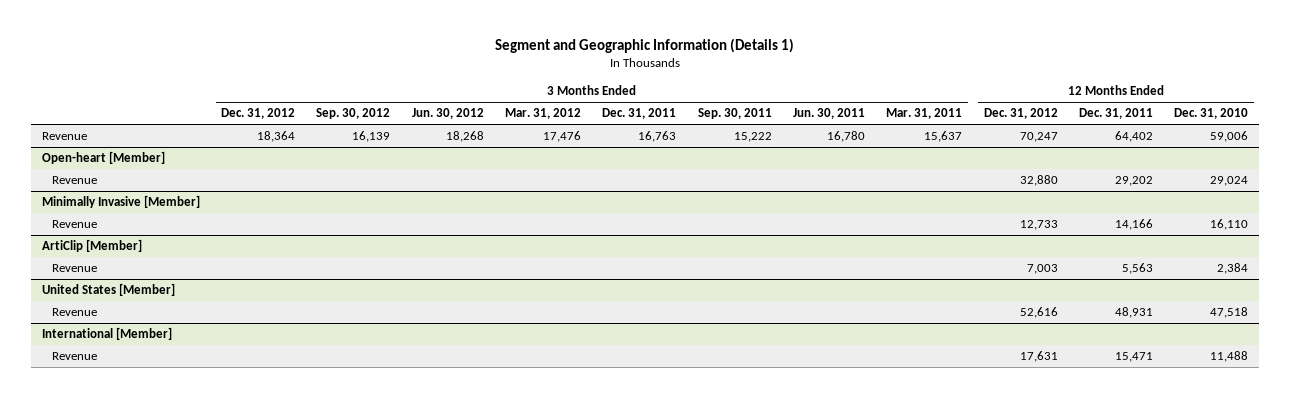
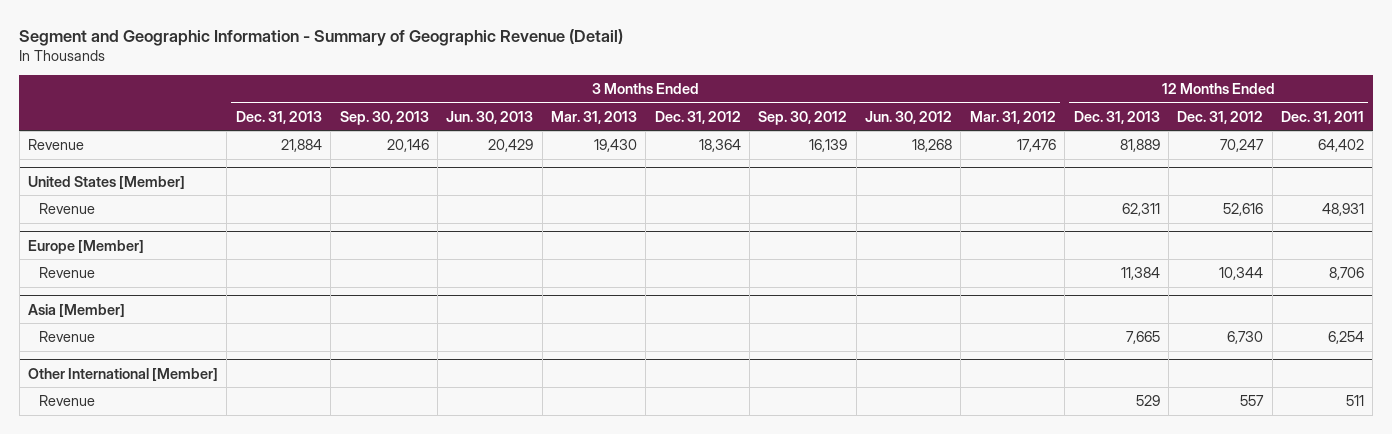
- Segment and Geographic Information (Details 1)
+ Segment and Geographic Information - Summary of Geographic Revenue (Detail)
- | 3 Months Ended Dec. 31, 2012 | 3 Months Ended Sep. 30, 2012 | 3 Months Ended Jun. 30, 2012 | 3 Months Ended Mar. 31, 2012 | 3 Months Ended Dec. 31, 2011 | 3 Months Ended Sep. 30, 2011 | 3 Months Ended Jun. 30, 2011 | 3 Months Ended Mar. 31, 2011 | 12 Months Ended Dec. 31, 2012 | 12 Months Ended Dec. 31, 2011 | 12 Months Ended Dec. 31, 2010
+ | 3 Months Ended Dec. 31, 2013 | 3 Months Ended Sep. 30, 2013 | 3 Months Ended Jun. 30, 2013 | 3 Months Ended Mar. 31, 2013 | 3 Months Ended Dec. 31, 2012 | 3 Months Ended Sep. 30, 2012 | 3 Months Ended Jun. 30, 2012 | 3 Months Ended Mar. 31, 2012 | 12 Months Ended Dec. 31, 2013 | 12 Months Ended Dec. 31, 2012 | 12 Months Ended Dec. 31, 2011
- Open-heart [Member]
- Revenue | | | | | | | | | 32,880 | 29,202 | 29,024
- Minimally Invasive [Member]
- Revenue | | | | | | | | | 12,733 | 14,166 | 16,110
- ArtiClip [Member]
- Revenue | | | | | | | | | 7,003 | 5,563 | 2,384
- International [Member]
- Revenue | | | | | | | | | 17,631 | 15,471 | 11,488
+ Europe [Member]
+ Revenue | | | | | | | | | 11,384 | 10,344 | 8,706
+ Asia [Member]
+ Revenue | | | | | | | | | 7,665 | 6,730 | 6,254
+ Other International [Member]
+ Revenue | | | | | | | | | 529 | 557 | 511

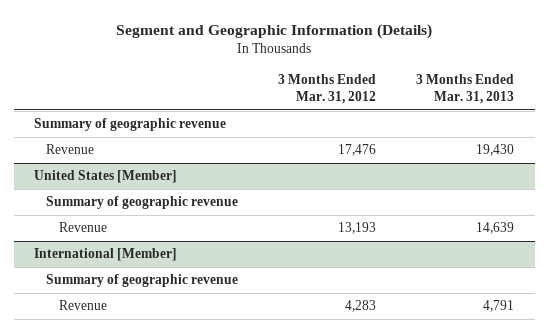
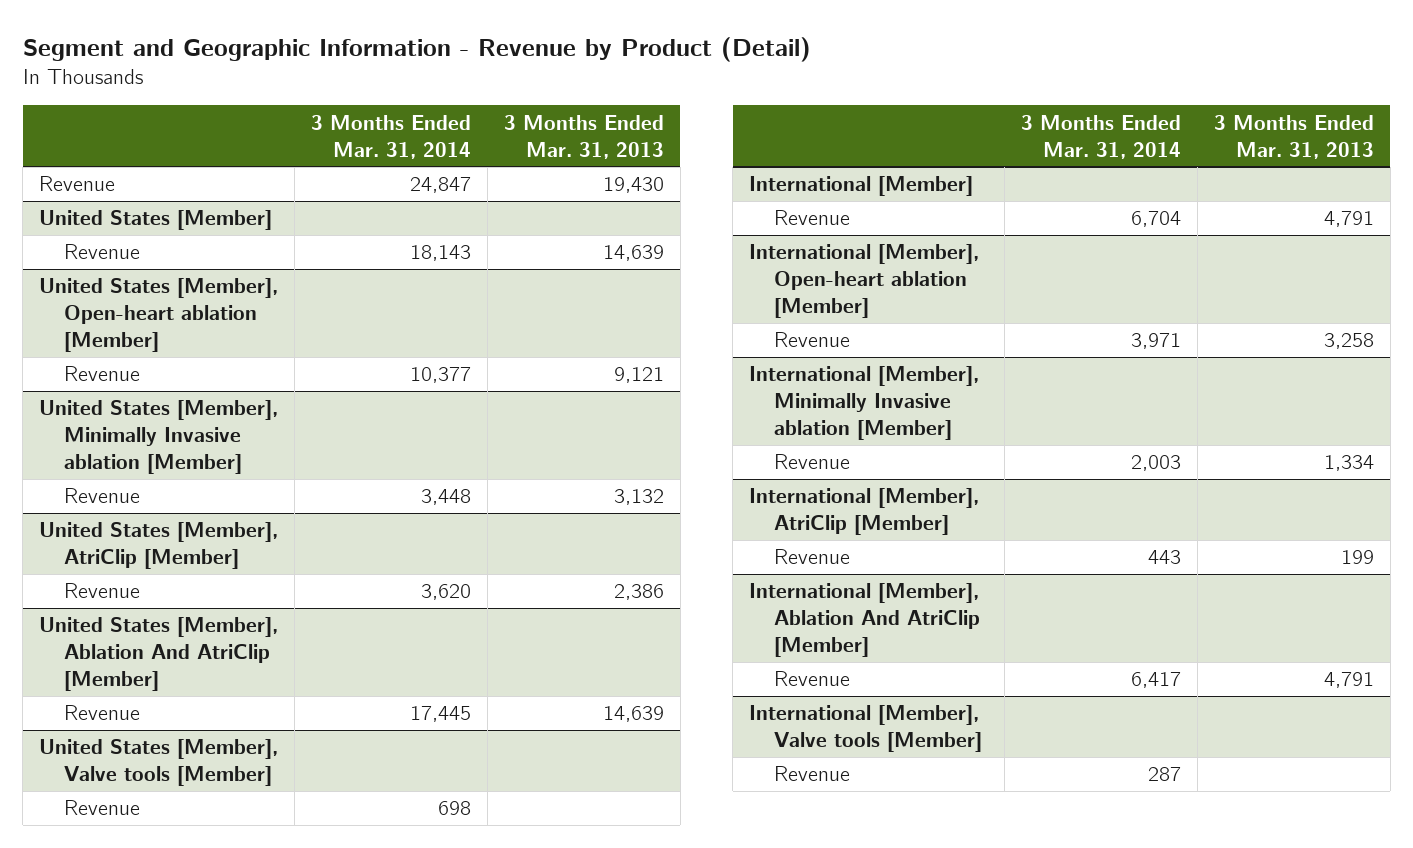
- Segment and Geographic Information (Details)
+ Segment and Geographic Information - Revenue by Product (Detail)
- | 3 Months Ended Mar. 31, 2012 | 3 Months Ended Mar. 31, 2013
+ | 3 Months Ended Mar. 31, 2014 | 3 Months Ended Mar. 31, 2013
- Summary of geographic revenue
@ United States [Member]
- Summary of geographic revenue
+ United States [Member], Open-heart ablation [Member]
+ Revenue | 10,377 | 9,121
+ United States [Member], Minimally Invasive ablation [Member]
+ Revenue | 3,448 | 3,132
+ United States [Member], AtriClip [Member]
+ Revenue | 3,620 | 2,386
+ United States [Member], Ablation And AtriClip [Member]
+ Revenue | 17,445 | 14,639
+ United States [Member], Valve tools [Member]
+ Revenue | 698 |
@ International [Member]
- Summary of geographic revenue
+ International [Member], Open-heart ablation [Member]
+ Revenue | 3,971 | 3,258
+ International [Member], Minimally Invasive ablation [Member]
+ Revenue | 2,003 | 1,334
+ International [Member], AtriClip [Member]
+ Revenue | 443 | 199
+ International [Member], Ablation And AtriClip [Member]
+ Revenue | 6,417 | 4,791
+ International [Member], Valve tools [Member]
+ Revenue | 287 |

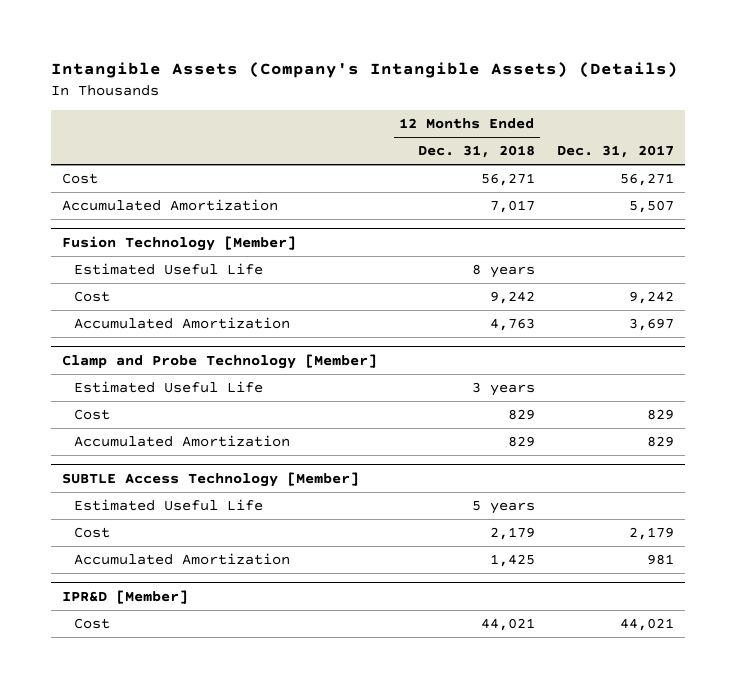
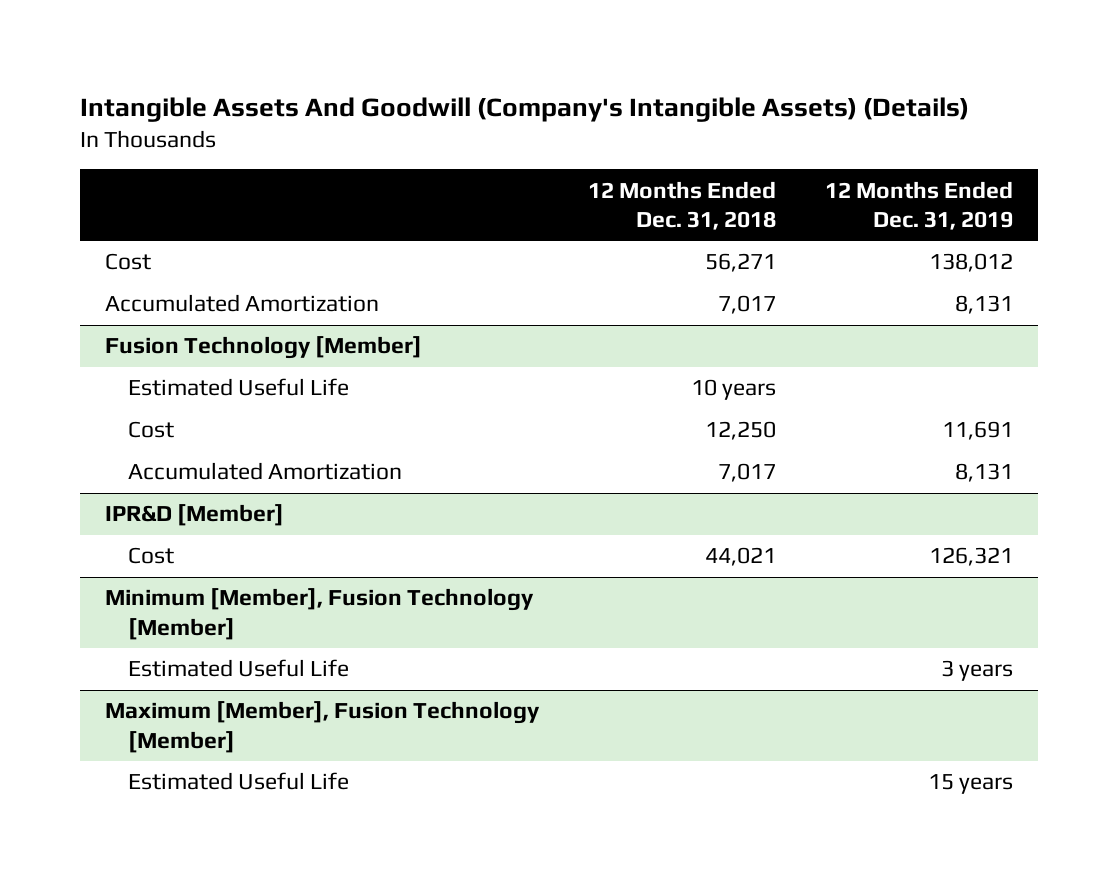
- Intangible Assets (Company's Intangible Assets) (Details)
+ Intangible Assets And Goodwill (Company's Intangible Assets) (Details)
- | 12 Months Ended Dec. 31, 2018 | Dec. 31, 2017
+ | 12 Months Ended Dec. 31, 2018 | 12 Months Ended Dec. 31, 2019
@ Fusion Technology [Member]
- Estimated Useful Life | 8 years |
- Cost | 9,242 | 9,242
- Accumulated Amortization | 4,763 | 3,697
- Clamp and Probe Technology [Member]
- Estimated Useful Life | 3 years |
- Cost | 829 | 829
- Accumulated Amortization | 829 | 829
- SUBTLE Access Technology [Member]
- Estimated Useful Life | 5 years |
- Cost | 2,179 | 2,179
- Accumulated Amortization | 1,425 | 981
@ Fusion Technology [Member]
+ Estimated Useful Life | 10 years |
+ Cost | 12,250 | 11,691
+ Accumulated Amortization | 7,017 | 8,131
+ Minimum [Member], Fusion Technology [Member]
+ Estimated Useful Life | | 3 years
+ Maximum [Member], Fusion Technology [Member]
+ Estimated Useful Life | | 15 years

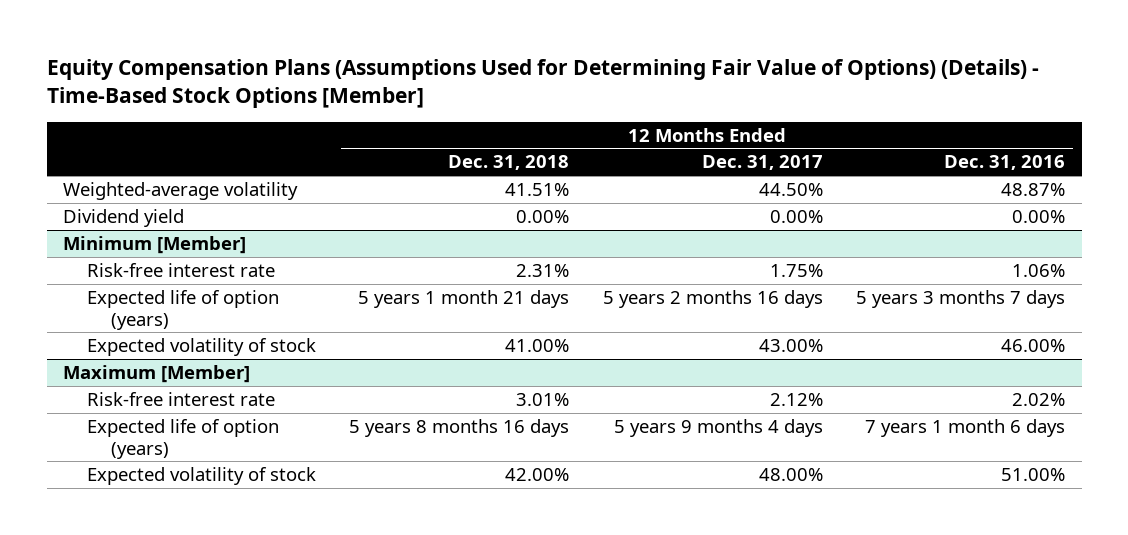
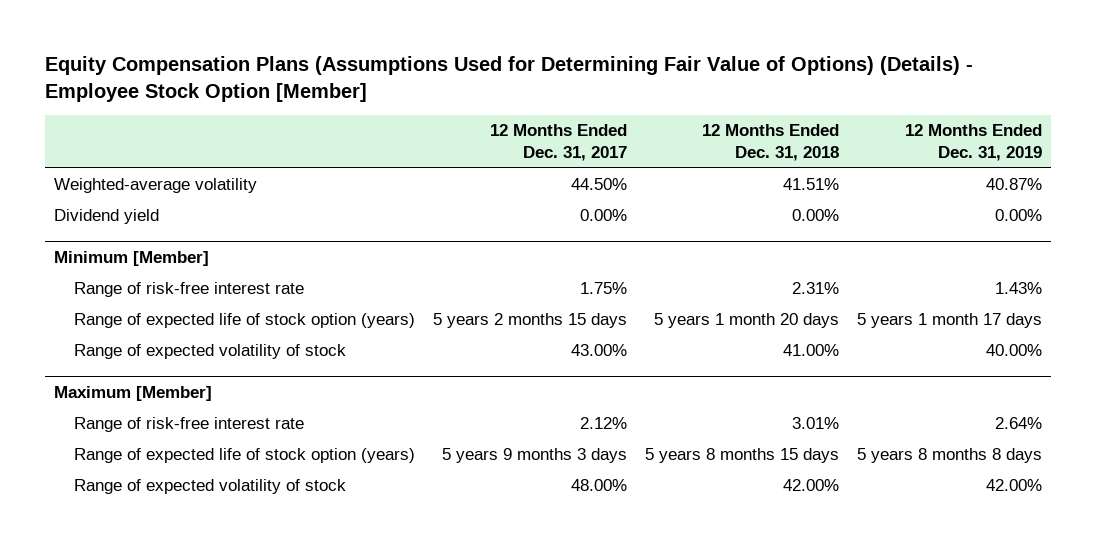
- Equity Compensation Plans (Assumptions Used for Determining Fair Value of Options) (Details) - Time-Based Stock Options [Member]
+ Equity Compensation Plans (Assumptions Used for Determining Fair Value of Options) (Details) - Employee Stock Option [Member]
- | 12 Months Ended Dec. 31, 2018 | 12 Months Ended Dec. 31, 2017 | 12 Months Ended Dec. 31, 2016
+ | 12 Months Ended Dec. 31, 2017 | 12 Months Ended Dec. 31, 2018 | 12 Months Ended Dec. 31, 2019
@ Minimum [Member]
- Risk-free interest rate | 2.31% | 1.75% | 1.06%
- Expected life of option (years) | 5 years 1 month 21 days | 5 years 2 months 16 days | 5 years 3 months 7 days
- Expected volatility of stock | 41.00% | 43.00% | 46.00%
+ Range of risk-free interest rate | 1.75% | 2.31% | 1.43%
+ Range of expected life of stock option (years) | 5 years 2 months 15 days | 5 years 1 month 20 days | 5 years 1 month 17 days
+ Range of expected volatility of stock | 43.00% | 41.00% | 40.00%
@ Maximum [Member]
- Risk-free interest rate | 3.01% | 2.12% | 2.02%
- Expected life of option (years) | 5 years 8 months 16 days | 5 years 9 months 4 days | 7 years 1 month 6 days
- Expected volatility of stock | 42.00% | 48.00% | 51.00%
+ Range of risk-free interest rate | 2.12% | 3.01% | 2.64%
+ Range of expected life of stock option (years) | 5 years 9 months 3 days | 5 years 8 months 15 days | 5 years 8 months 8 days
+ Range of expected volatility of stock | 48.00% | 42.00% | 42.00%

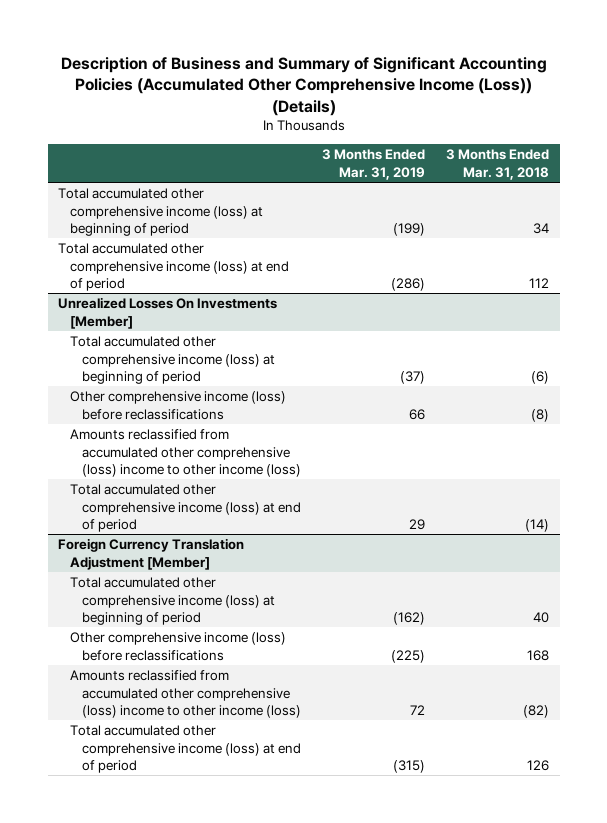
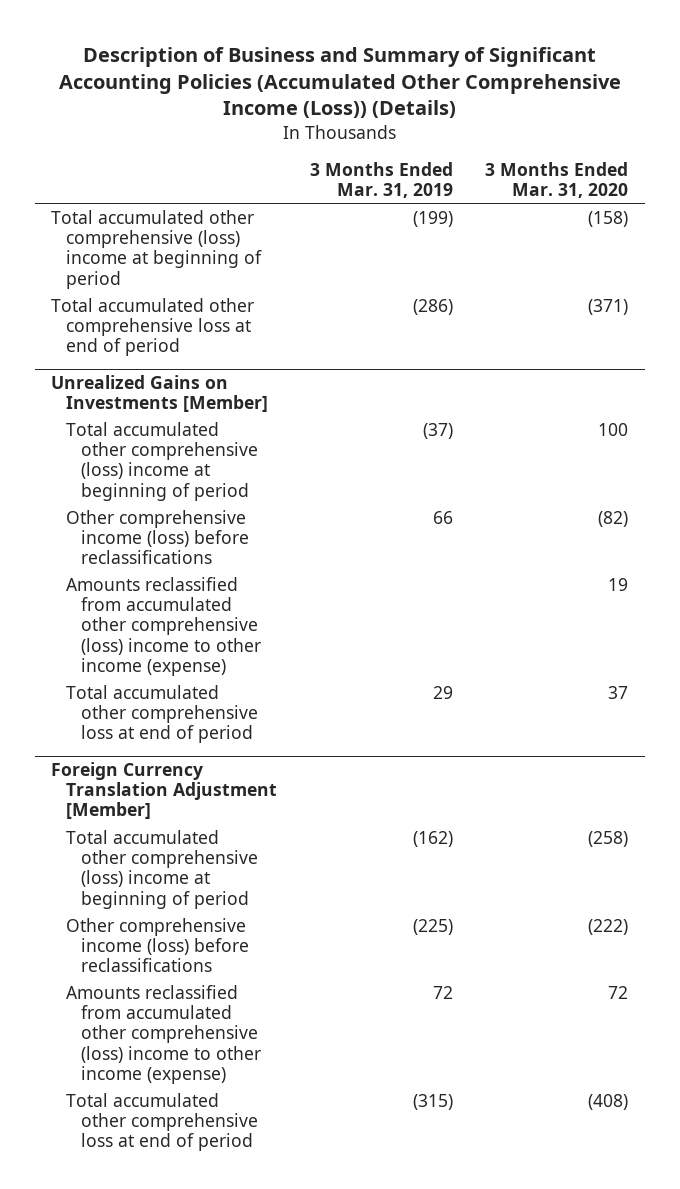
- | 3 Months Ended Mar. 31, 2019 | 3 Months Ended Mar. 31, 2018
+ | 3 Months Ended Mar. 31, 2019 | 3 Months Ended Mar. 31, 2020
- Total accumulated other comprehensive income (loss) at beginning of period | (199) | 34
- Total accumulated other comprehensive income (loss) at end of period | (286) | 112
- Unrealized Losses On Investments [Member]
- Total accumulated other comprehensive income (loss) at beginning of period | (37) | (6)
+ Total accumulated other comprehensive (loss) income at beginning of period | (199) | (158)
+ Total accumulated other comprehensive loss at end of period | (286) | (371)
+ Unrealized Gains on Investments [Member]
+ Total accumulated other comprehensive (loss) income at beginning of period | (37) | 100
- Amounts reclassified from accumulated other comprehensive (loss) income to other income (loss)
- Total accumulated other comprehensive income (loss) at end of period | 29 | (14)
+ Amounts reclassified from accumulated other comprehensive (loss) income to other income (expense) | | 19
+ Total accumulated other comprehensive loss at end of period | 29 | 37
@ Foreign Currency Translation Adjustment [Member]
- Total accumulated other comprehensive income (loss) at beginning of period | (162) | 40
+ Total accumulated other comprehensive (loss) income at beginning of period | (162) | (258)
- Amounts reclassified from accumulated other comprehensive (loss) income to other income (loss) | 72 | (82)
- Total accumulated other comprehensive income (loss) at end of period | (315) | 126
+ Amounts reclassified from accumulated other comprehensive (loss) income to other income (expense) | 72 | 72
+ Total accumulated other comprehensive loss at end of period | (315) | (408)

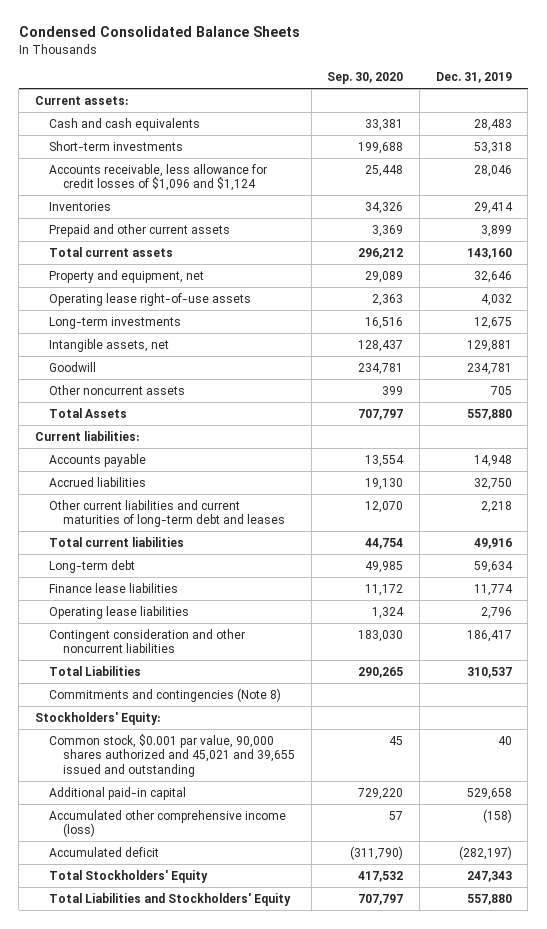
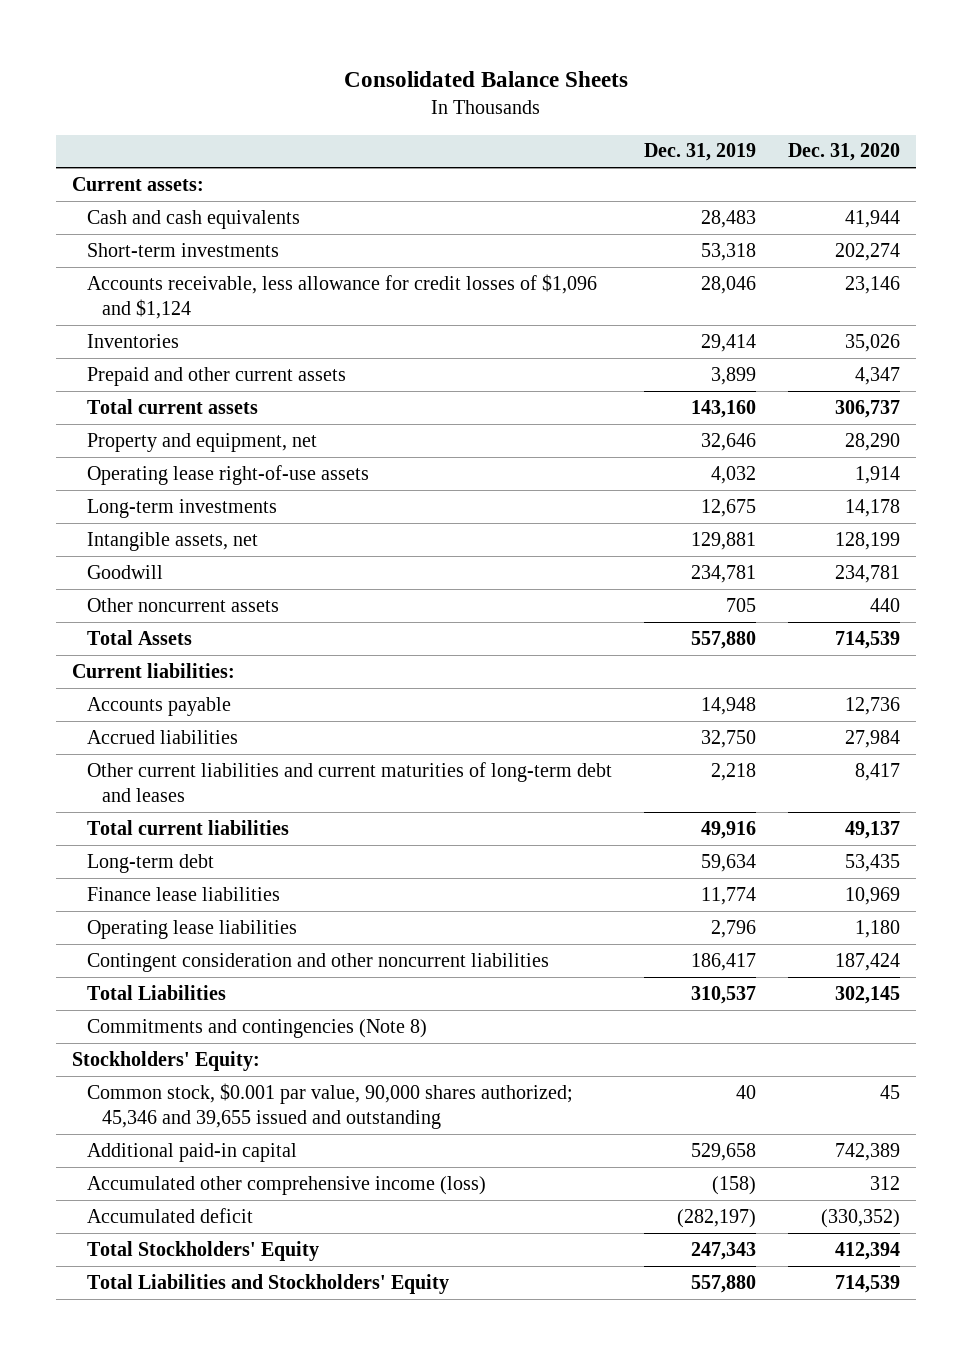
- Condensed Consolidated Balance Sheets
+ Consolidated Balance Sheets
- | Sep. 30, 2020 | Dec. 31, 2019
+ | Dec. 31, 2019 | Dec. 31, 2020
- Common stock, $0.001 par value, 90,000 shares authorized and 45,021 and 39,655 issued and outstanding | 45 | 40
+ Common stock, $0.001 par value, 90,000 shares authorized; 45,346 and 39,655 issued and outstanding | 40 | 45

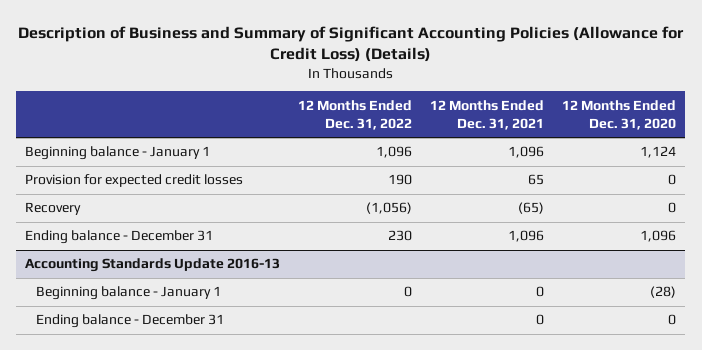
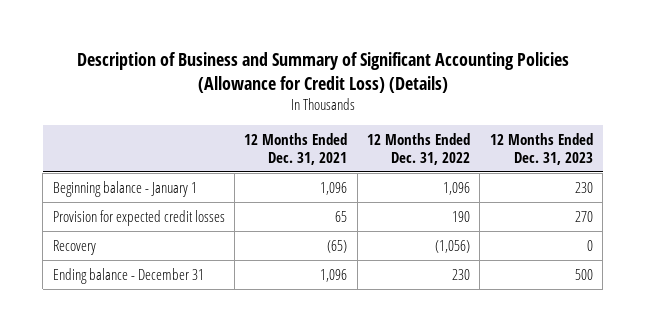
- | 12 Months Ended Dec. 31, 2022 | 12 Months Ended Dec. 31, 2021 | 12 Months Ended Dec. 31, 2020
+ | 12 Months Ended Dec. 31, 2021 | 12 Months Ended Dec. 31, 2022 | 12 Months Ended Dec. 31, 2023
- Accounting Standards Update 2016-13
- Beginning balance - January 1 | 0 | 0 | (28)
- Ending balance - December 31 | | 0 | 0

